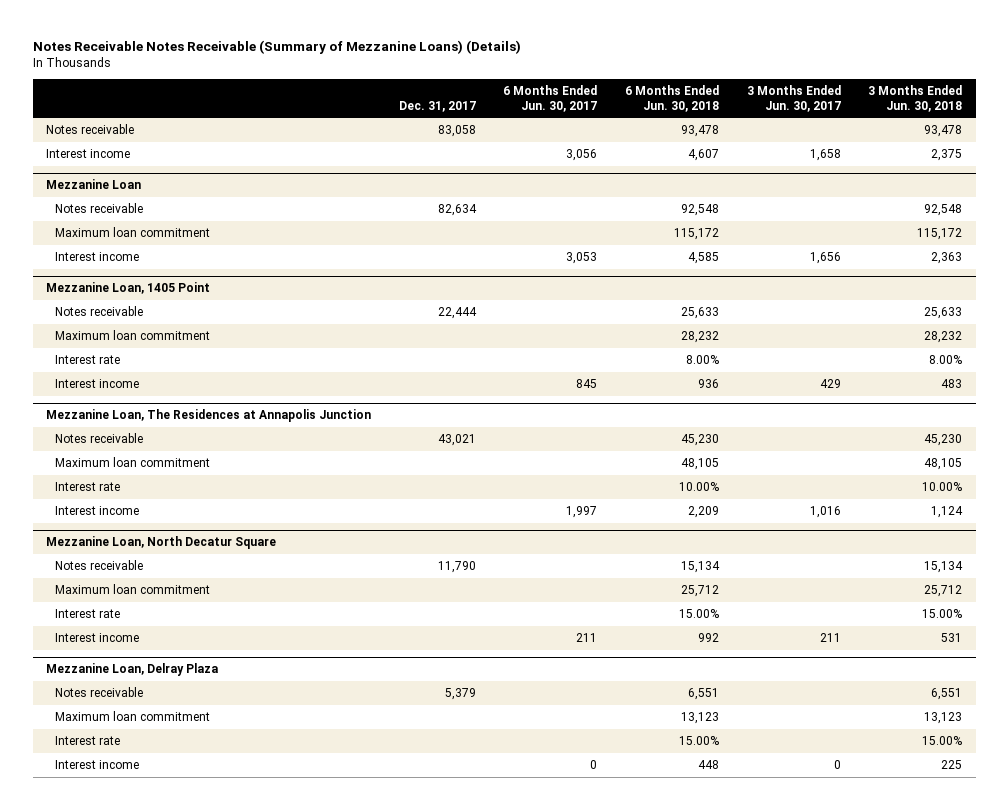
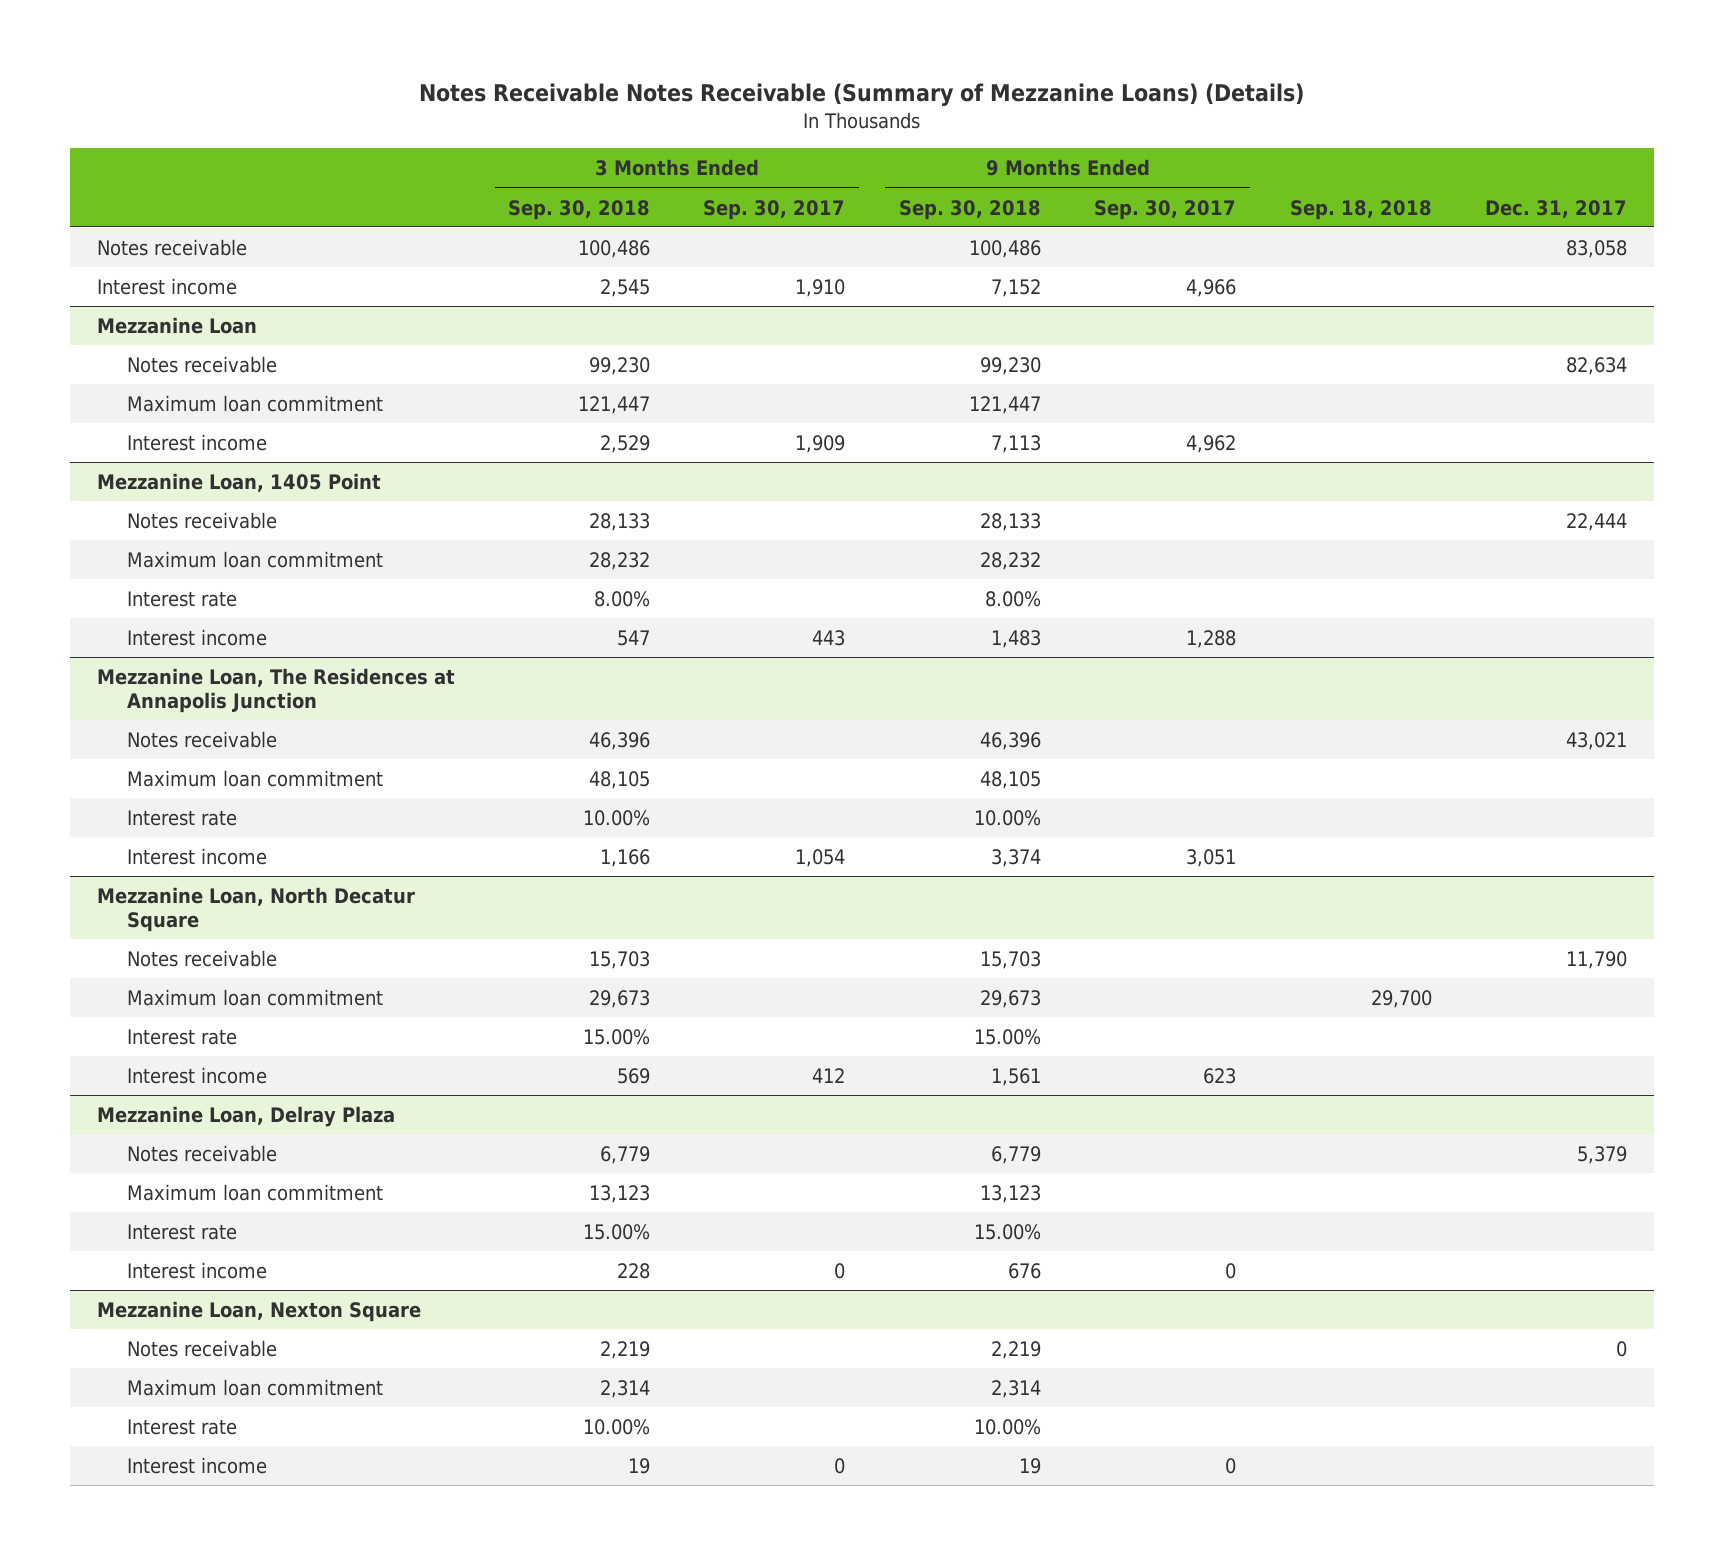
- | Dec. 31, 2017 | 6 Months Ended Jun. 30, 2017 | 6 Months Ended Jun. 30, 2018 | 3 Months Ended Jun. 30, 2017 | 3 Months Ended Jun. 30, 2018
+ | 3 Months Ended Sep. 30, 2018 | 3 Months Ended Sep. 30, 2017 | 9 Months Ended Sep. 30, 2018 | 9 Months Ended Sep. 30, 2017 | Sep. 18, 2018 | Dec. 31, 2017
+ Mezzanine Loan, Nexton Square
+ Notes receivable | 2,219 | | 2,219 | | | 0
+ Maximum loan commitment | 2,314 | | 2,314 | | |
+ Interest rate | 10.00% | | 10.00% | | |
+ Interest income | 19 | 0 | 19 | 0 | |

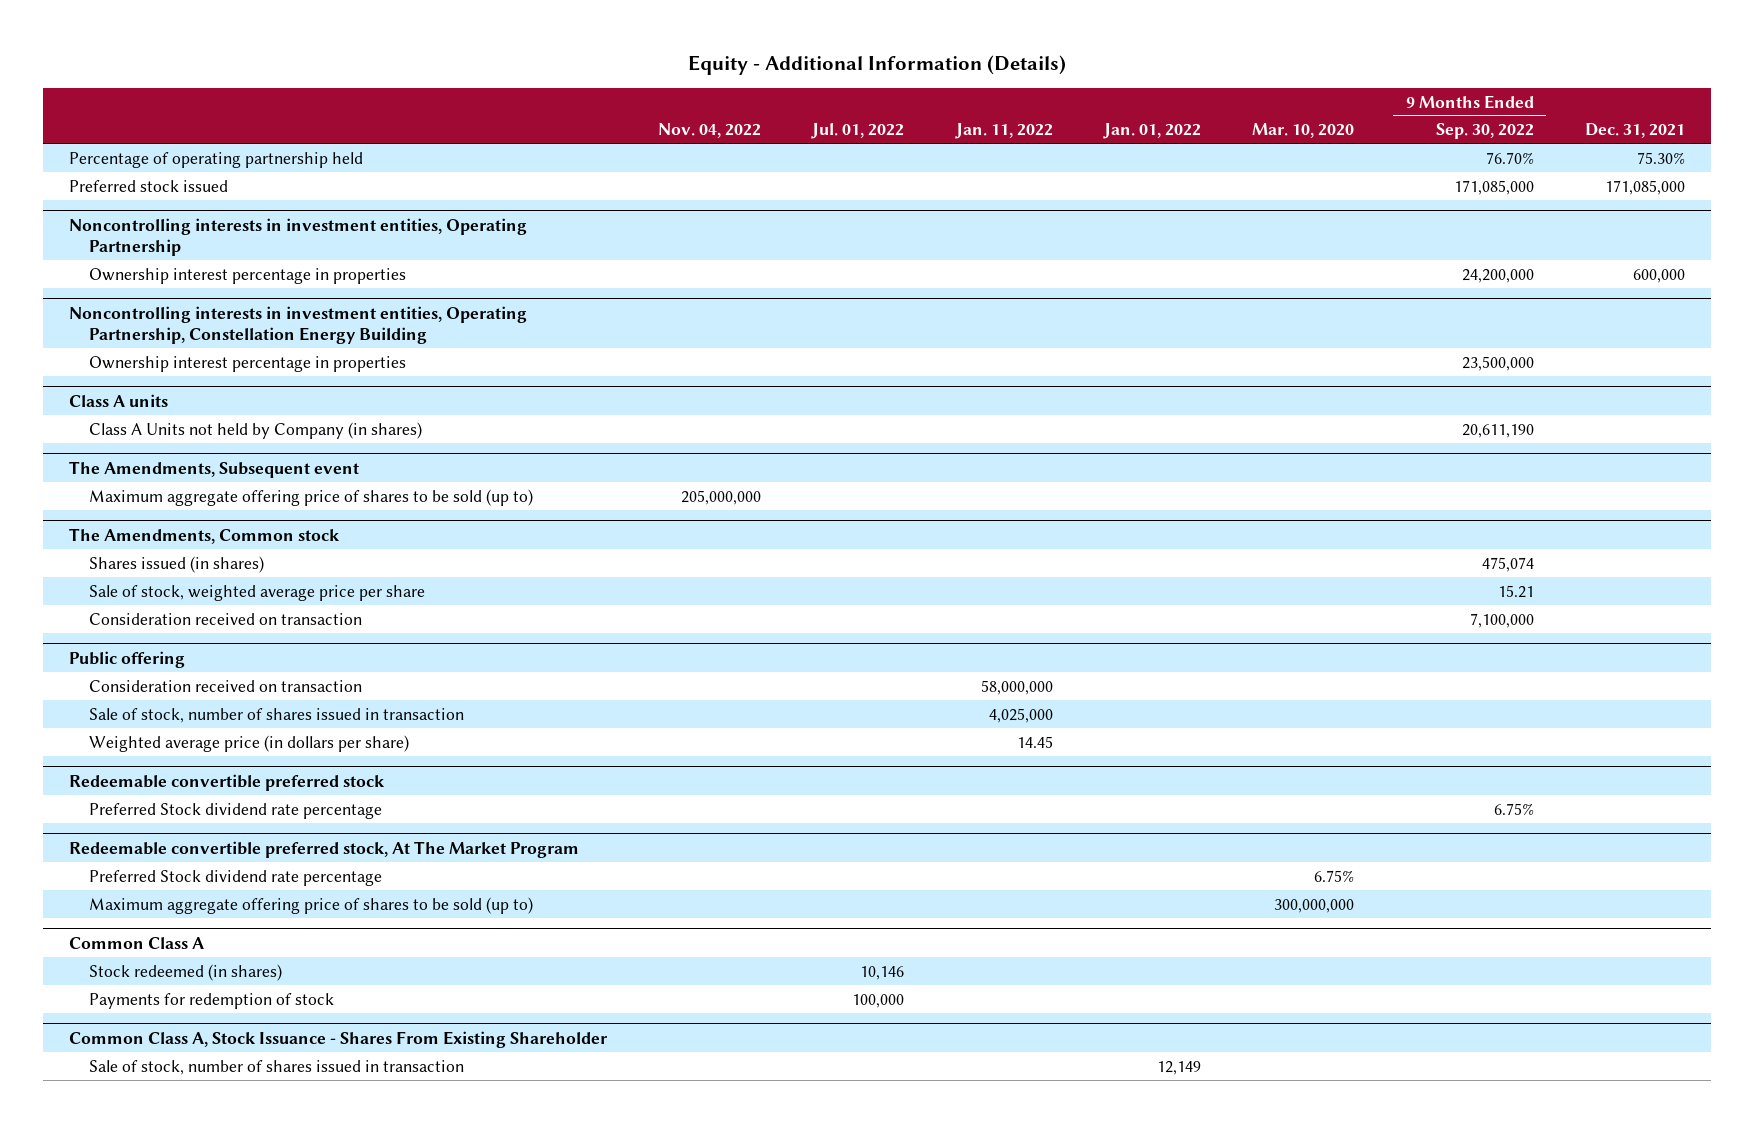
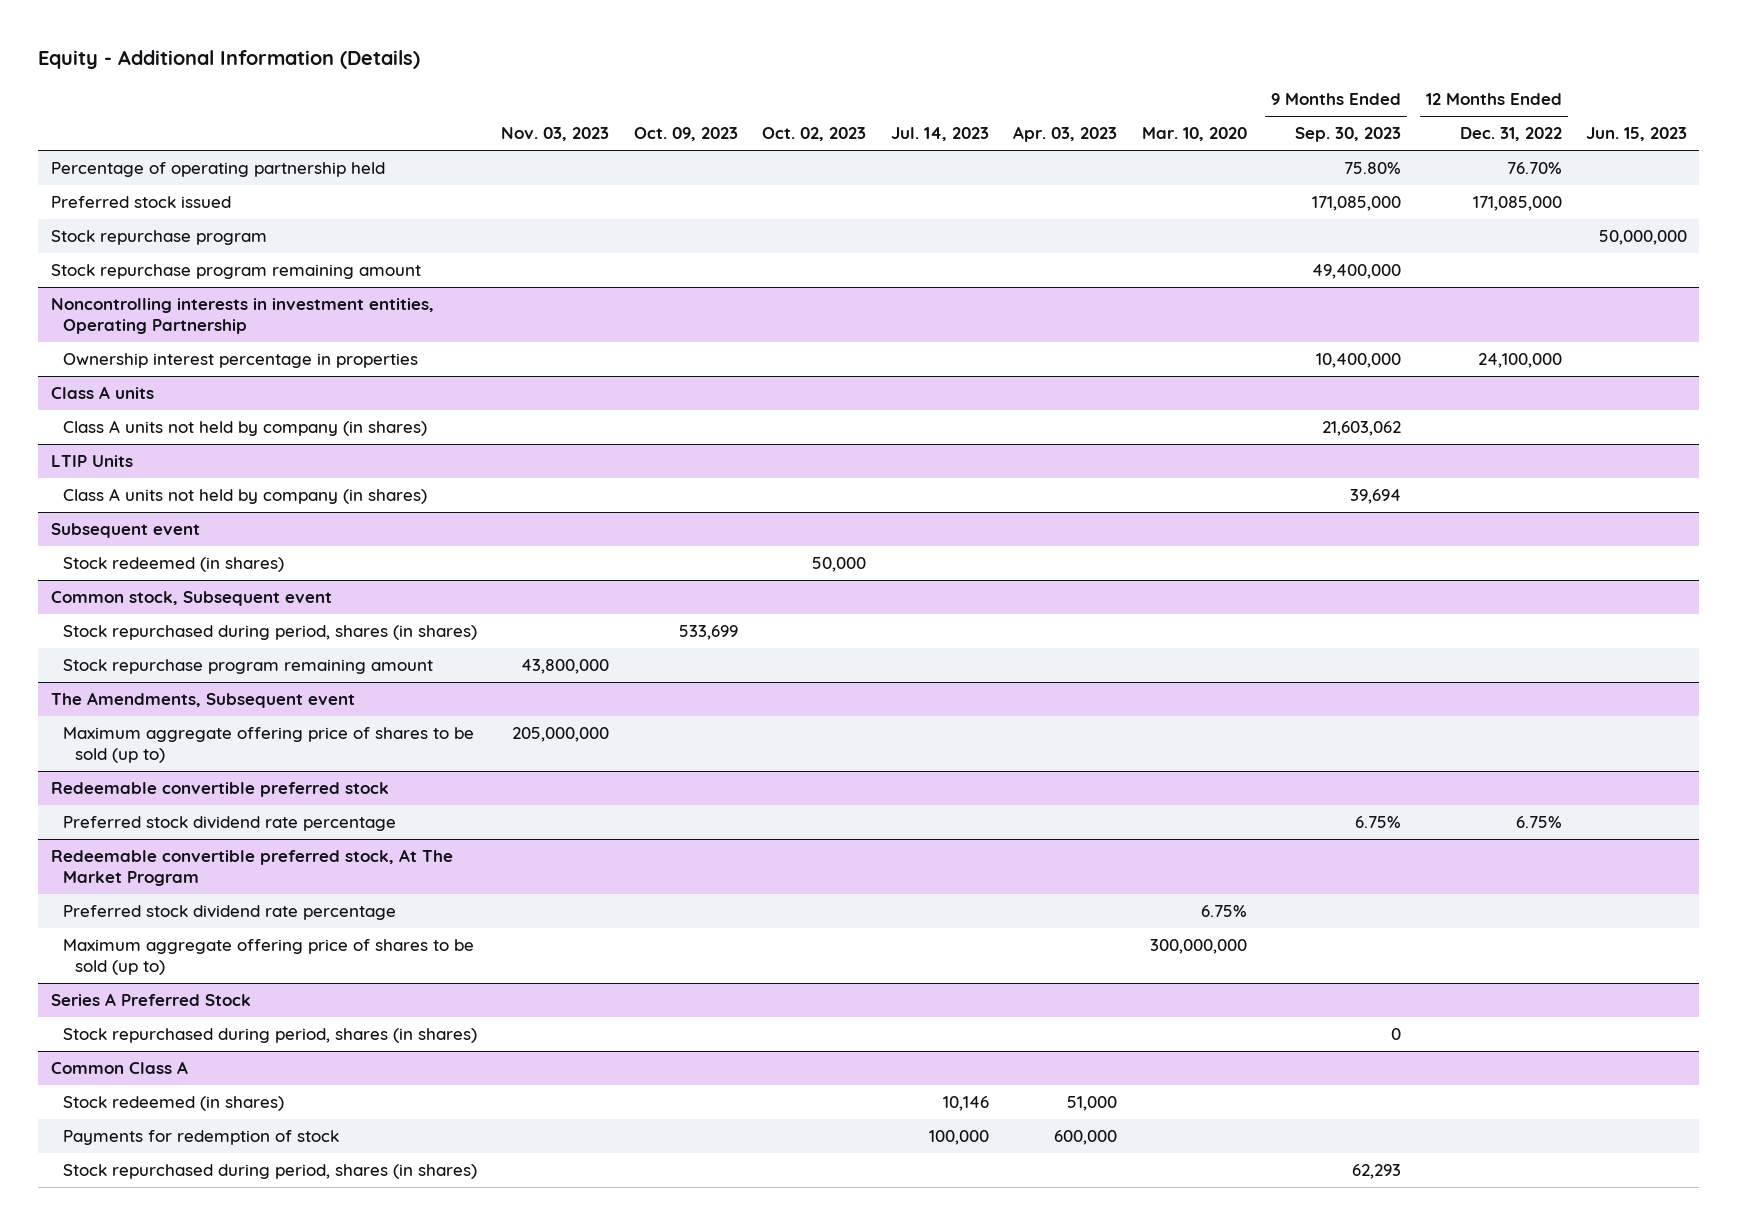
- | Nov. 04, 2022 | Jul. 01, 2022 | Jan. 11, 2022 | Jan. 01, 2022 | Mar. 10, 2020 | 9 Months Ended Sep. 30, 2022 | Dec. 31, 2021
+ | Nov. 03, 2023 | Oct. 09, 2023 | Oct. 02, 2023 | Jul. 14, 2023 | Apr. 03, 2023 | Mar. 10, 2020 | 9 Months Ended Sep. 30, 2023 | 12 Months Ended Dec. 31, 2022 | Jun. 15, 2023
+ Stock repurchase program | | | | | | | | | 50,000,000
+ Stock repurchase program remaining amount | | | | | | | 49,400,000 | |
- Noncontrolling interests in investment entities, Operating Partnership, Constellation Energy Building
- Ownership interest percentage in properties | | | | | | 23,500,000 |
@ Class A units
- Class A Units not held by Company (in shares) | | | | | | 20,611,190 |
+ Class A units not held by company (in shares) | | | | | | | 21,603,062 | |
+ LTIP Units
+ Class A units not held by company (in shares) | | | | | | | 39,694 | |
+ Subsequent event
+ Stock redeemed (in shares) | | | 50,000 | | | | | |
+ Common stock, Subsequent event
+ Stock repurchased during period, shares (in shares) | | 533,699 | | | | | | |
+ Stock repurchase program remaining amount | 43,800,000 | | | | | | | |
- The Amendments, Common stock
- Shares issued (in shares) | | | | | | 475,074 |
- Sale of stock, weighted average price per share | | | | | | 15.21 |
- Consideration received on transaction | | | | | | 7,100,000 |
- Public offering
- Consideration received on transaction | | | 58,000,000 | | | |
- Sale of stock, number of shares issued in transaction | | | 4,025,000 | | | |
- Weighted average price (in dollars per share) | | | 14.45 | | | |
@ Redeemable convertible preferred stock
- Preferred Stock dividend rate percentage | | | | | | 6.75% |
+ Preferred stock dividend rate percentage | | | | | | | 6.75% | 6.75% |
@ Redeemable convertible preferred stock, At The Market Program
- Preferred Stock dividend rate percentage | | | | | 6.75% | |
+ Preferred stock dividend rate percentage | | | | | | 6.75% | | |
+ Series A Preferred Stock
+ Stock repurchased during period, shares (in shares) | | | | | | | 0 | |
- Common Class A, Stock Issuance - Shares From Existing Shareholder
- Sale of stock, number of shares issued in transaction | | | | 12,149 | | |
@ Common Class A
+ Stock repurchased during period, shares (in shares) | | | | | | | 62,293 | |

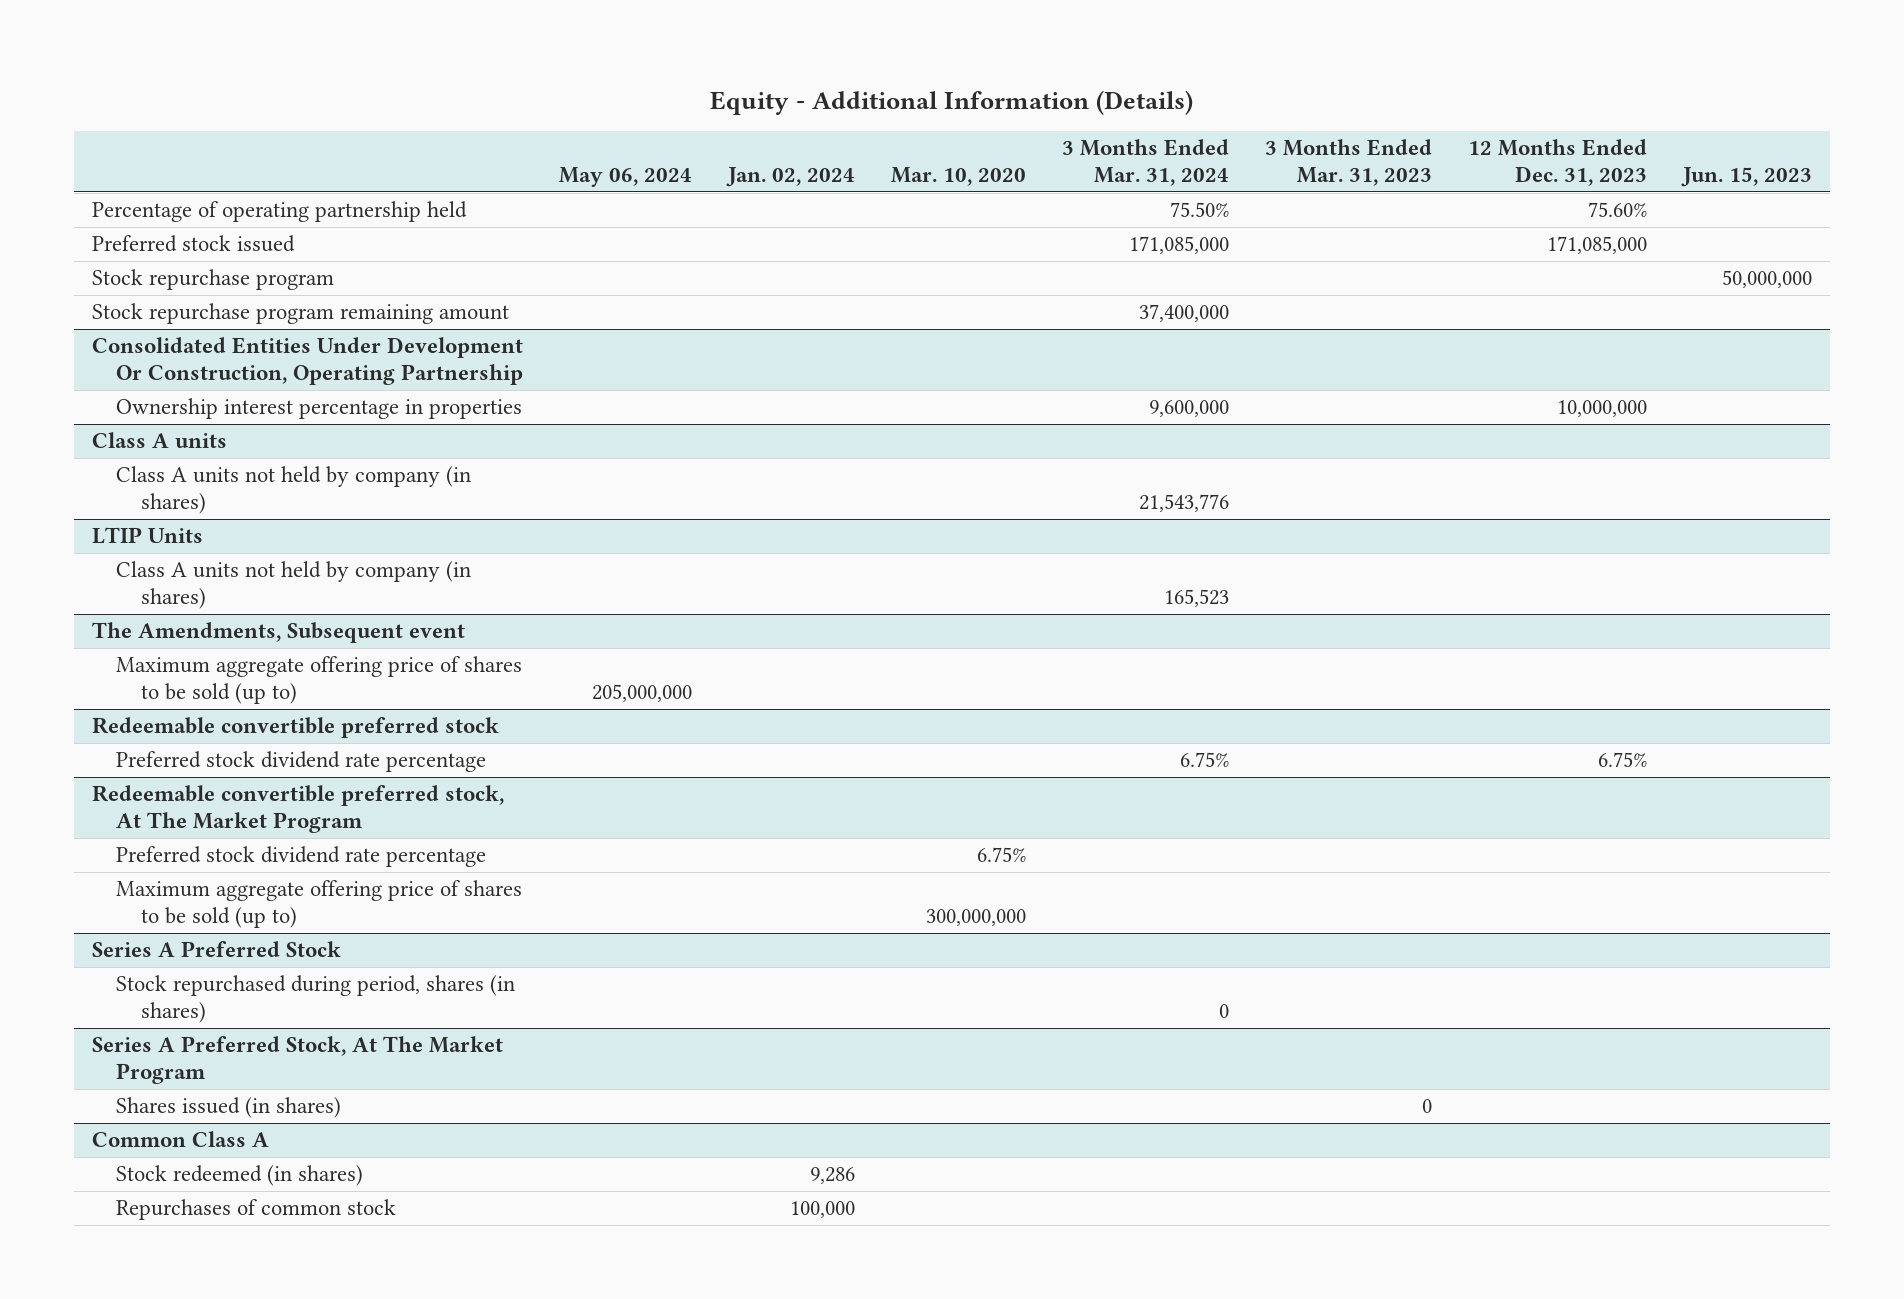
- | Nov. 03, 2023 | Oct. 09, 2023 | Oct. 02, 2023 | Jul. 14, 2023 | Apr. 03, 2023 | Mar. 10, 2020 | 9 Months Ended Sep. 30, 2023 | 12 Months Ended Dec. 31, 2022 | Jun. 15, 2023
+ | May 06, 2024 | Jan. 02, 2024 | Mar. 10, 2020 | 3 Months Ended Mar. 31, 2024 | 3 Months Ended Mar. 31, 2023 | 12 Months Ended Dec. 31, 2023 | Jun. 15, 2023
- Noncontrolling interests in investment entities, Operating Partnership
- Ownership interest percentage in properties | | | | | | | 10,400,000 | 24,100,000 |
+ Consolidated Entities Under Development Or Construction, Operating Partnership
+ Ownership interest percentage in properties | | | | 9,600,000 | | 10,000,000 |
- Subsequent event
- Stock redeemed (in shares) | | | 50,000 | | | | | |
- Common stock, Subsequent event
- Stock repurchased during period, shares (in shares) | | 533,699 | | | | | | |
- Stock repurchase program remaining amount | 43,800,000 | | | | | | | |
+ Series A Preferred Stock, At The Market Program
+ Shares issued (in shares) | | | | | 0 | |
@ Common Class A
- Payments for redemption of stock | | | | 100,000 | 600,000 | | | |
- Stock repurchased during period, shares (in shares) | | | | | | | 62,293 | |
+ Repurchases of common stock | | 100,000 | | | | |

